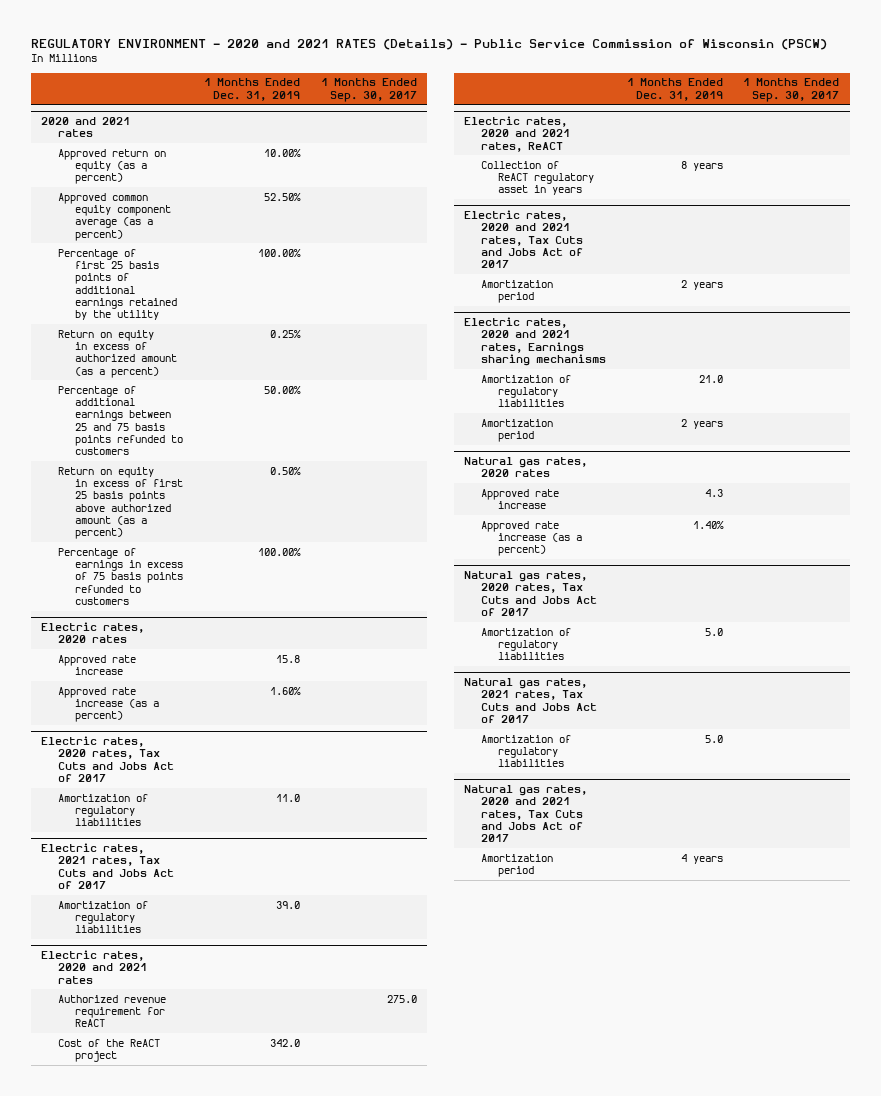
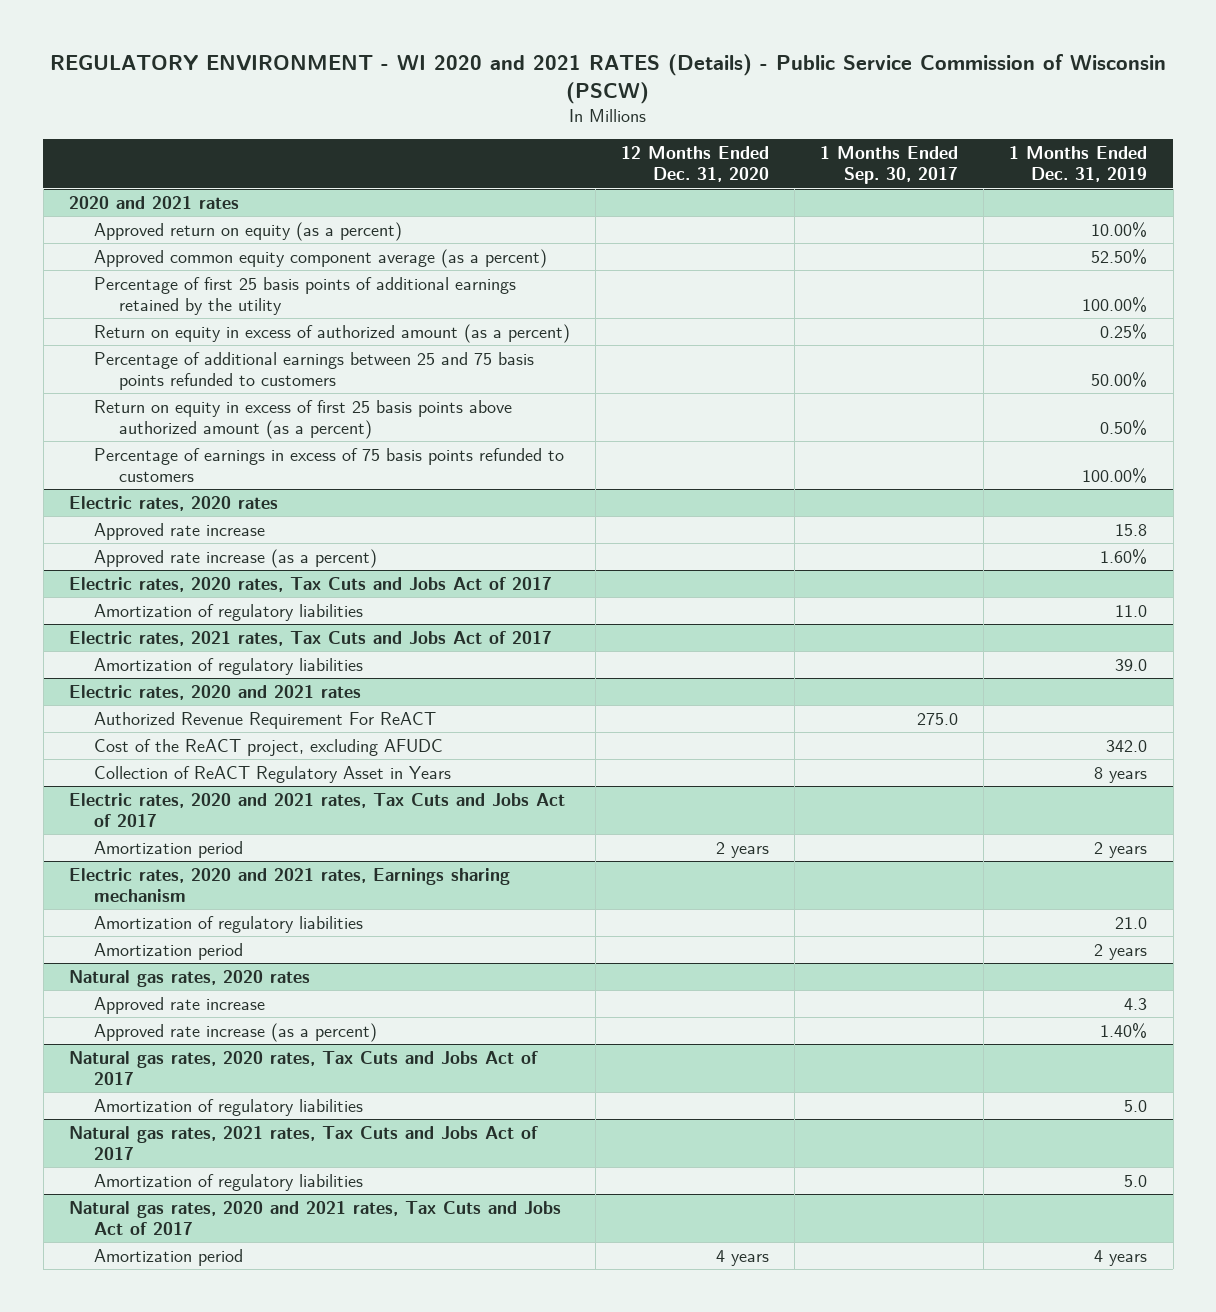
- REGULATORY ENVIRONMENT - 2020 and 2021 RATES (Details) - Public Service Commission of Wisconsin (PSCW)
+ REGULATORY ENVIRONMENT - WI 2020 and 2021 RATES (Details) - Public Service Commission of Wisconsin (PSCW)
- | 1 Months Ended Dec. 31, 2019 | 1 Months Ended Sep. 30, 2017
+ | 12 Months Ended Dec. 31, 2020 | 1 Months Ended Sep. 30, 2017 | 1 Months Ended Dec. 31, 2019
@ Electric rates, 2020 and 2021 rates
- Authorized revenue requirement for ReACT | | 275.0
- Cost of the ReACT project | 342.0 |
- Electric rates, 2020 and 2021 rates, ReACT
- Collection of ReACT regulatory asset in years | 8 years |
@ Electric rates, 2020 and 2021 rates
+ Authorized Revenue Requirement For ReACT | | 275.0 |
+ Cost of the ReACT project, excluding AFUDC | | | 342.0
+ Collection of ReACT Regulatory Asset in Years | | | 8 years
- Electric rates, 2020 and 2021 rates, Earnings sharing mechanisms
+ Electric rates, 2020 and 2021 rates, Earnings sharing mechanism

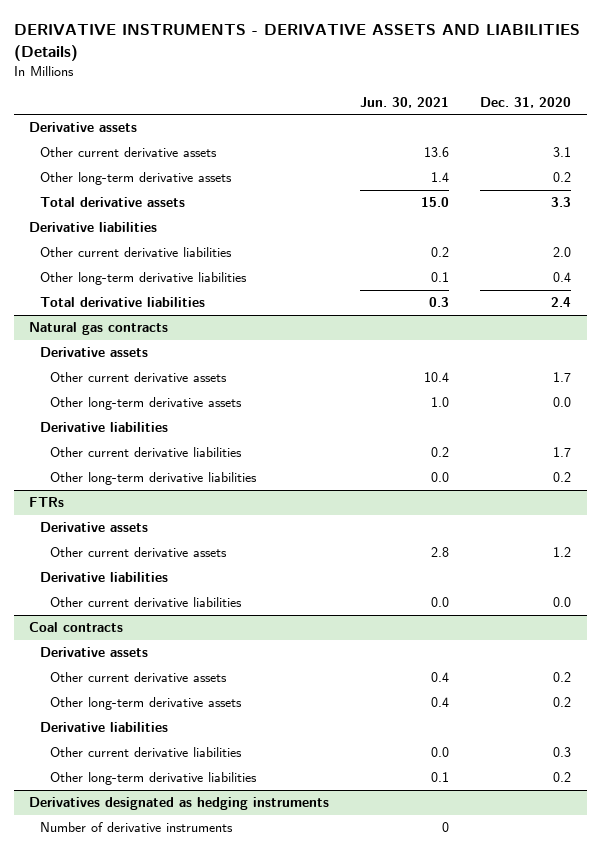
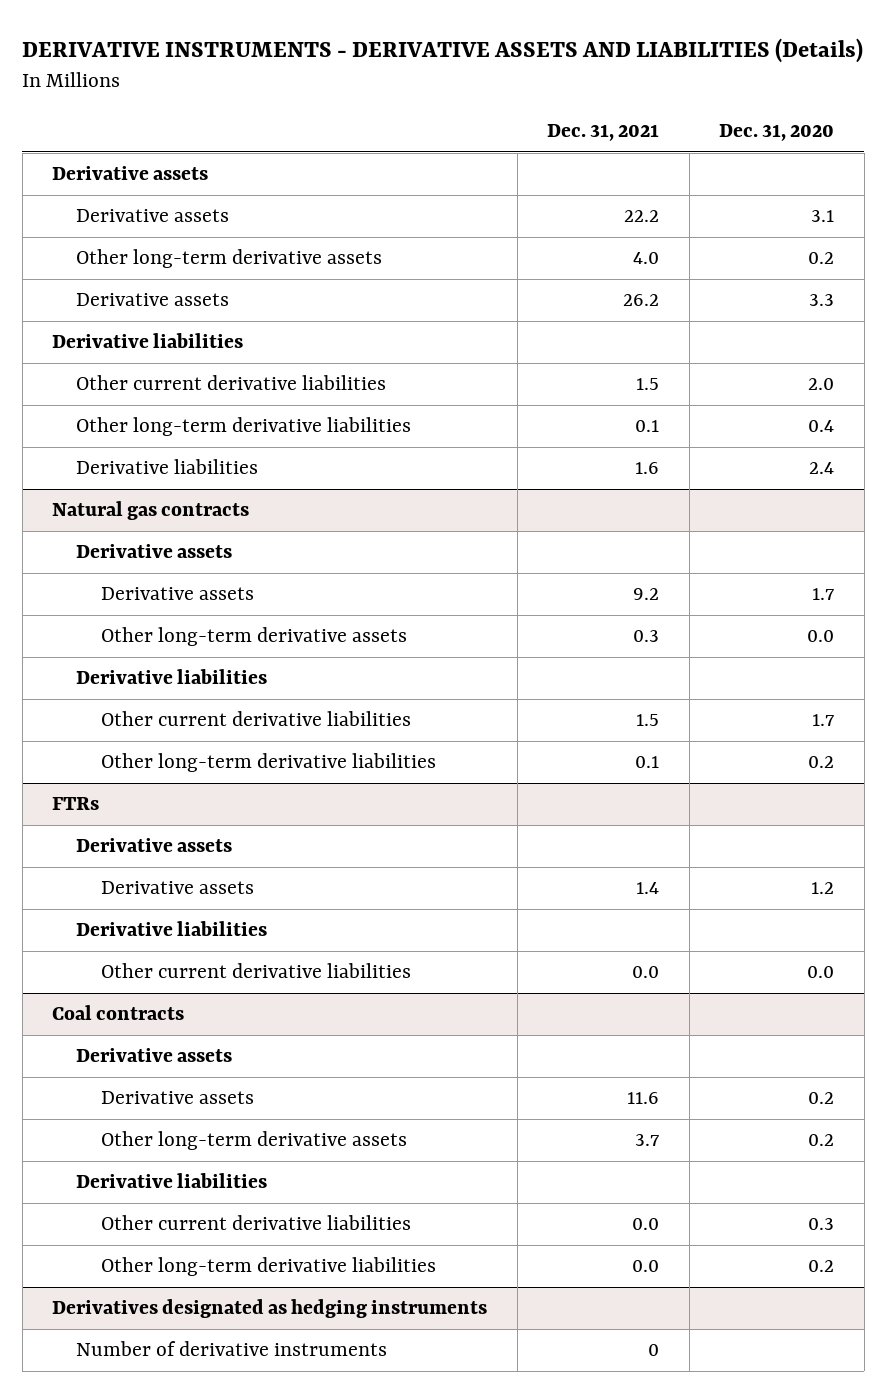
- | Jun. 30, 2021 | Dec. 31, 2020
+ | Dec. 31, 2021 | Dec. 31, 2020
- Other current derivative assets | 13.6 | 3.1
+ Derivative assets | 22.2 | 3.1
- Total derivative assets | 15.0 | 3.3
+ Derivative assets | 26.2 | 3.3
- Total derivative liabilities | 0.3 | 2.4
+ Derivative liabilities | 1.6 | 2.4
@ Natural gas contracts
- Other current derivative assets | 10.4 | 1.7
+ Derivative assets | 9.2 | 1.7
@ FTRs
- Other current derivative assets | 2.8 | 1.2
+ Derivative assets | 1.4 | 1.2
@ Coal contracts
- Other current derivative assets | 0.4 | 0.2
+ Derivative assets | 11.6 | 0.2

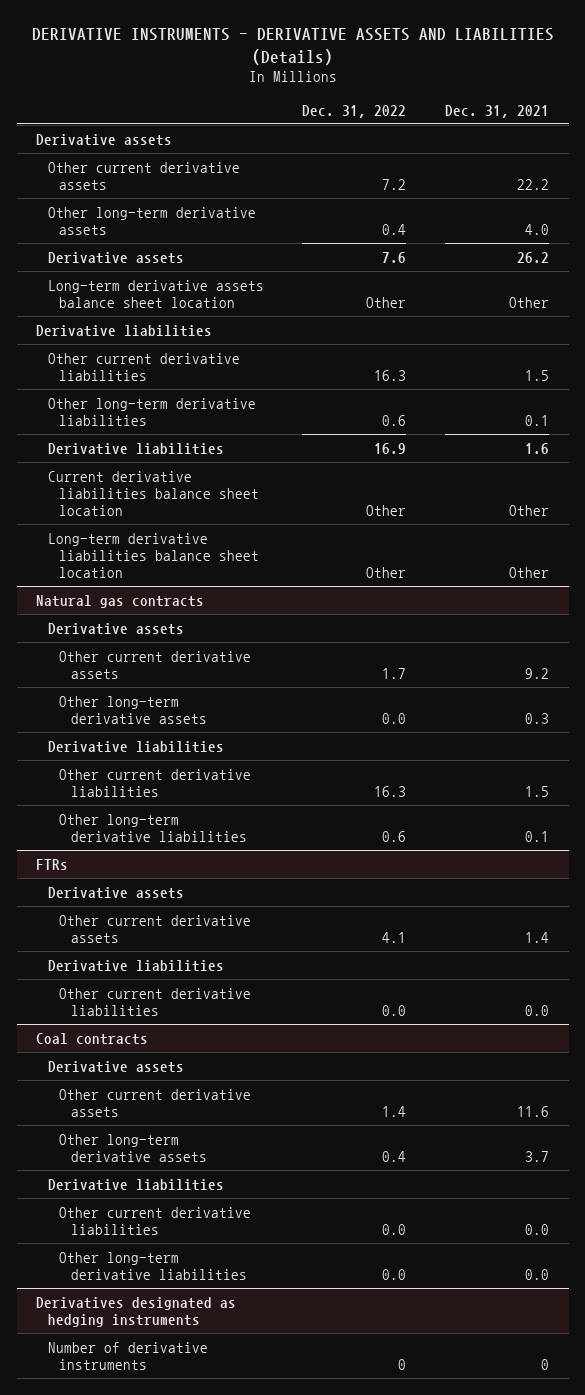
- | Dec. 31, 2021 | Dec. 31, 2020
+ | Dec. 31, 2022 | Dec. 31, 2021
- Derivative assets | 22.2 | 3.1
+ Other current derivative assets | 7.2 | 22.2
+ Long-term derivative assets balance sheet location | Other | Other
+ Current derivative liabilities balance sheet location | Other | Other
+ Long-term derivative liabilities balance sheet location | Other | Other
@ Natural gas contracts
- Derivative assets | 9.2 | 1.7
+ Other current derivative assets | 1.7 | 9.2
@ FTRs
- Derivative assets | 1.4 | 1.2
+ Other current derivative assets | 4.1 | 1.4
@ Coal contracts
- Derivative assets | 11.6 | 0.2
+ Other current derivative assets | 1.4 | 11.6

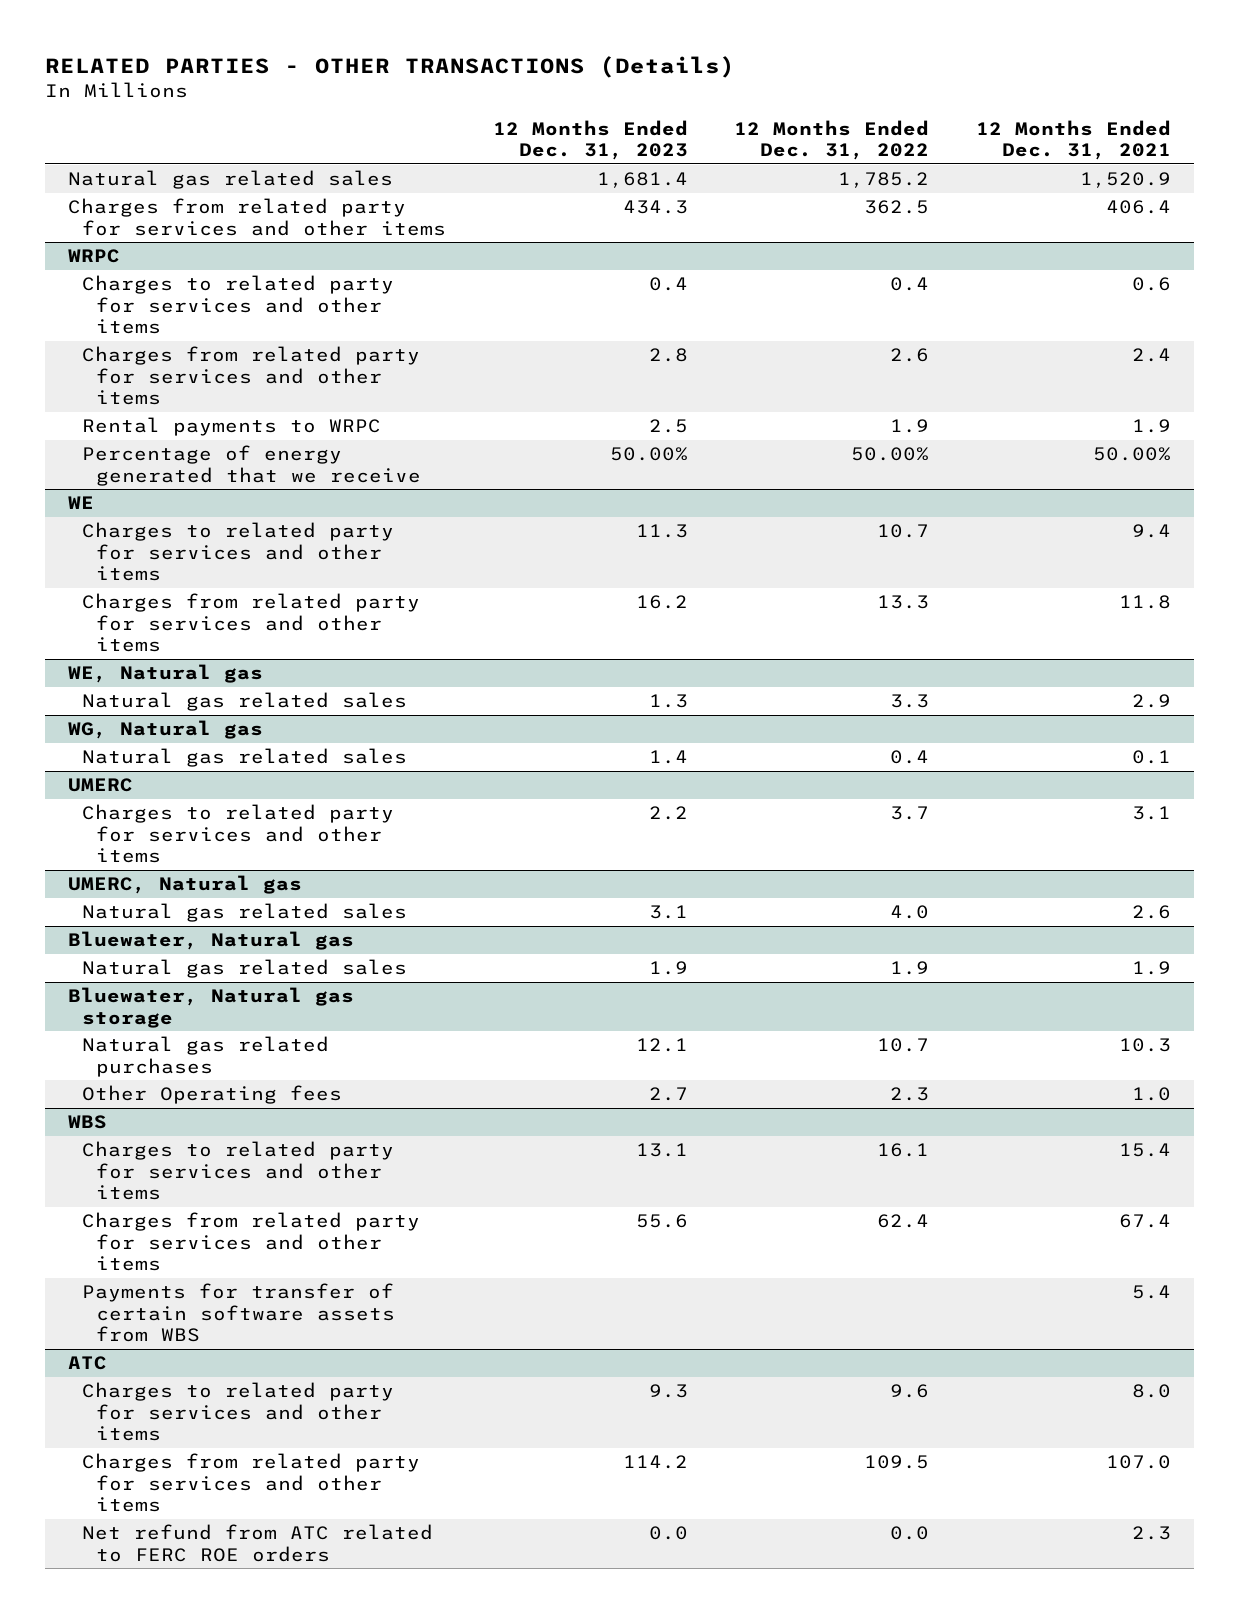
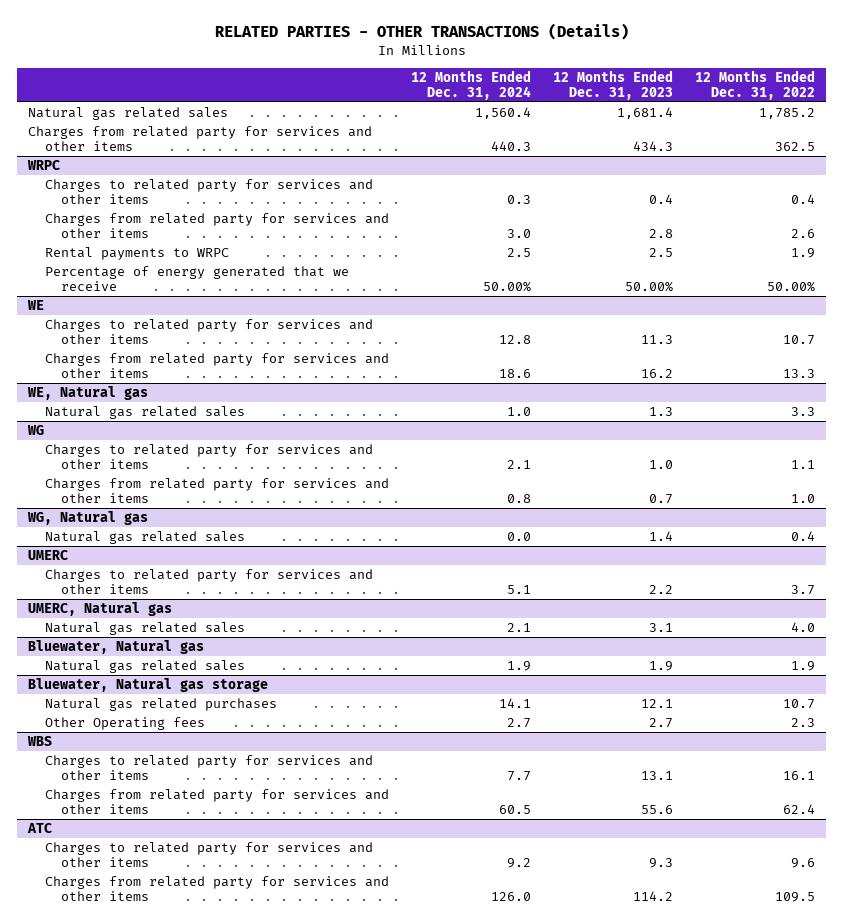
- | 12 Months Ended Dec. 31, 2023 | 12 Months Ended Dec. 31, 2022 | 12 Months Ended Dec. 31, 2021
+ | 12 Months Ended Dec. 31, 2024 | 12 Months Ended Dec. 31, 2023 | 12 Months Ended Dec. 31, 2022
+ WG
+ Charges to related party for services and other items | 2.1 | 1.0 | 1.1
+ Charges from related party for services and other items | 0.8 | 0.7 | 1.0
@ WBS
- Payments for transfer of certain software assets from WBS | | | 5.4
@ ATC
- Net refund from ATC related to FERC ROE orders | 0.0 | 0.0 | 2.3

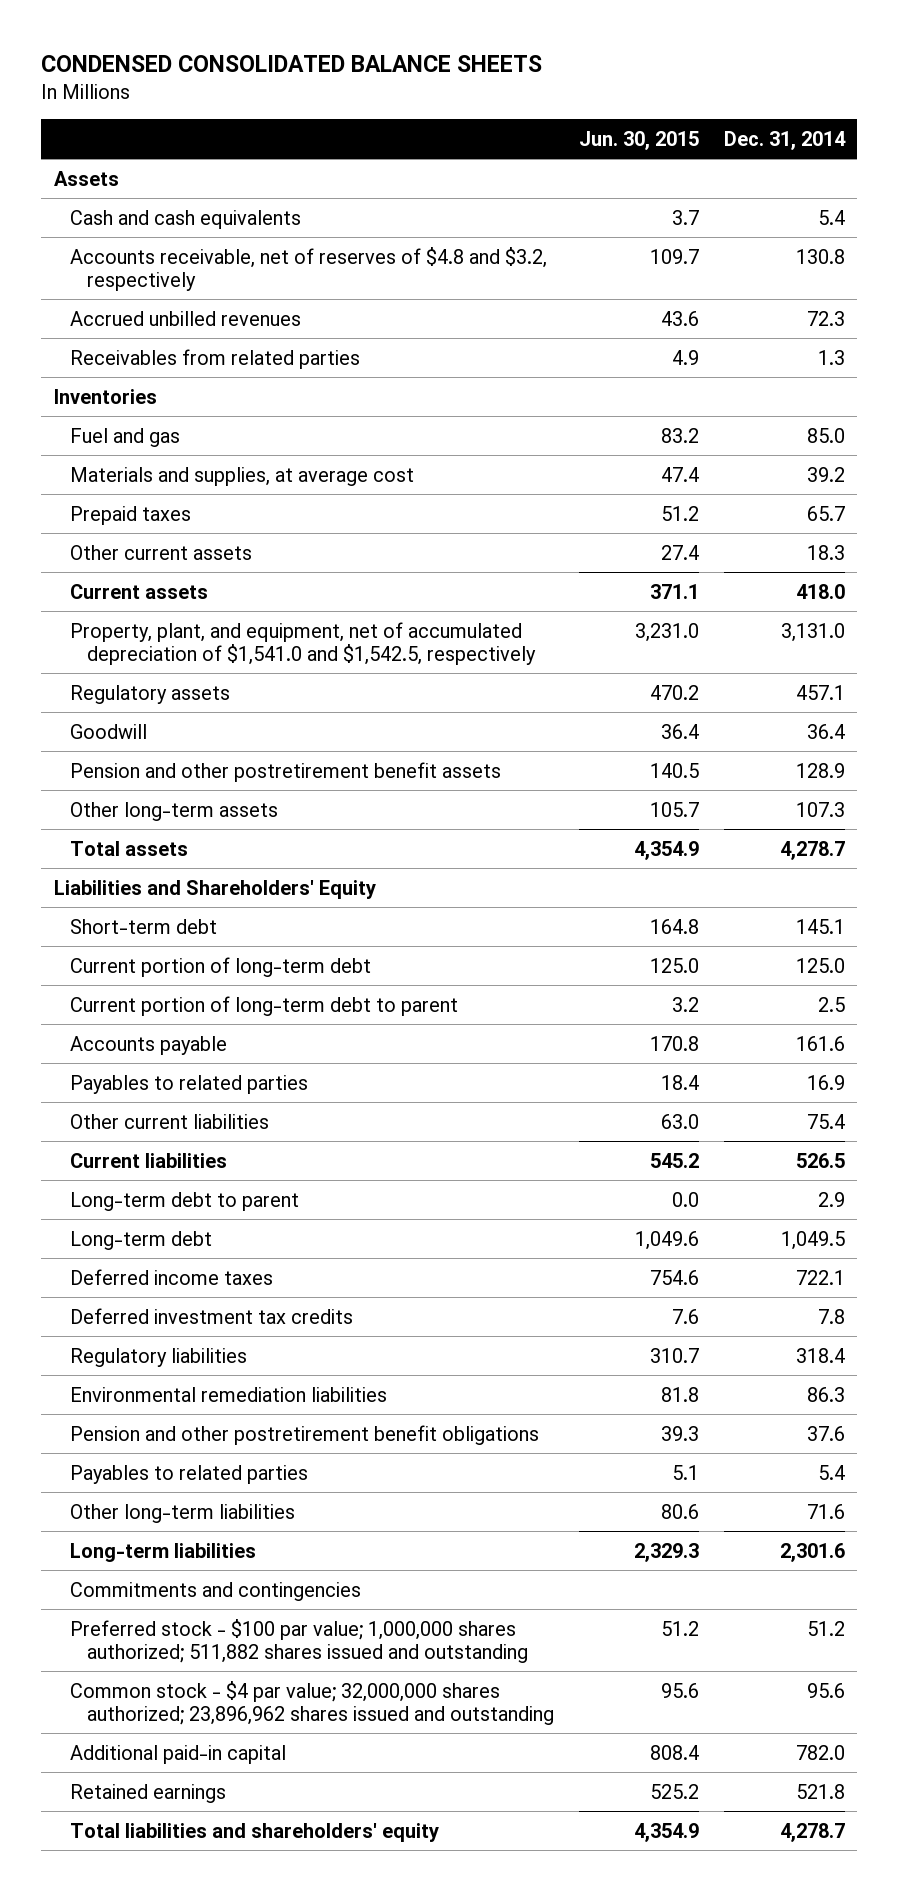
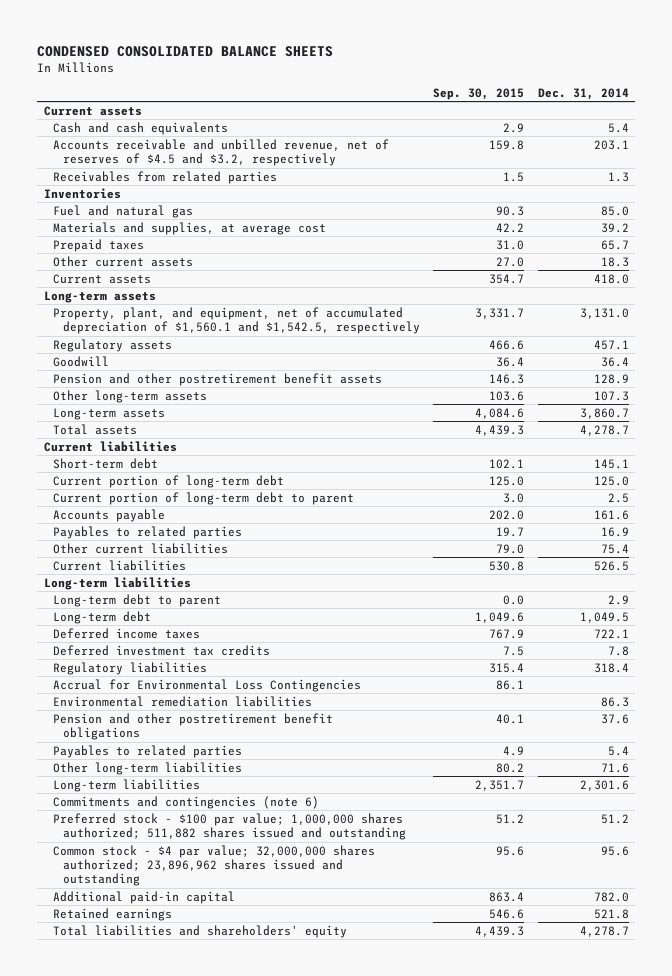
- | Jun. 30, 2015 | Dec. 31, 2014
+ | Sep. 30, 2015 | Dec. 31, 2014
- Assets
+ Current assets
- Accounts receivable, net of reserves of $4.8 and $3.2, respectively | 109.7 | 130.8
- Accrued unbilled revenues | 43.6 | 72.3
+ Accounts receivable and unbilled revenue, net of reserves of $4.5 and $3.2, respectively | 159.8 | 203.1
- Fuel and gas | 83.2 | 85.0
+ Fuel and natural gas | 90.3 | 85.0
- Property, plant, and equipment, net of accumulated depreciation of $1,541.0 and $1,542.5, respectively | 3,231.0 | 3,131.0
+ Long-term assets
+ Property, plant, and equipment, net of accumulated depreciation of $1,560.1 and $1,542.5, respectively | 3,331.7 | 3,131.0
+ Long-term assets | 4,084.6 | 3,860.7
- Liabilities and Shareholders' Equity
+ Current liabilities
+ Long-term liabilities
+ Accrual for Environmental Loss Contingencies | 86.1 |
- Commitments and contingencies
+ Commitments and contingencies (note 6)

